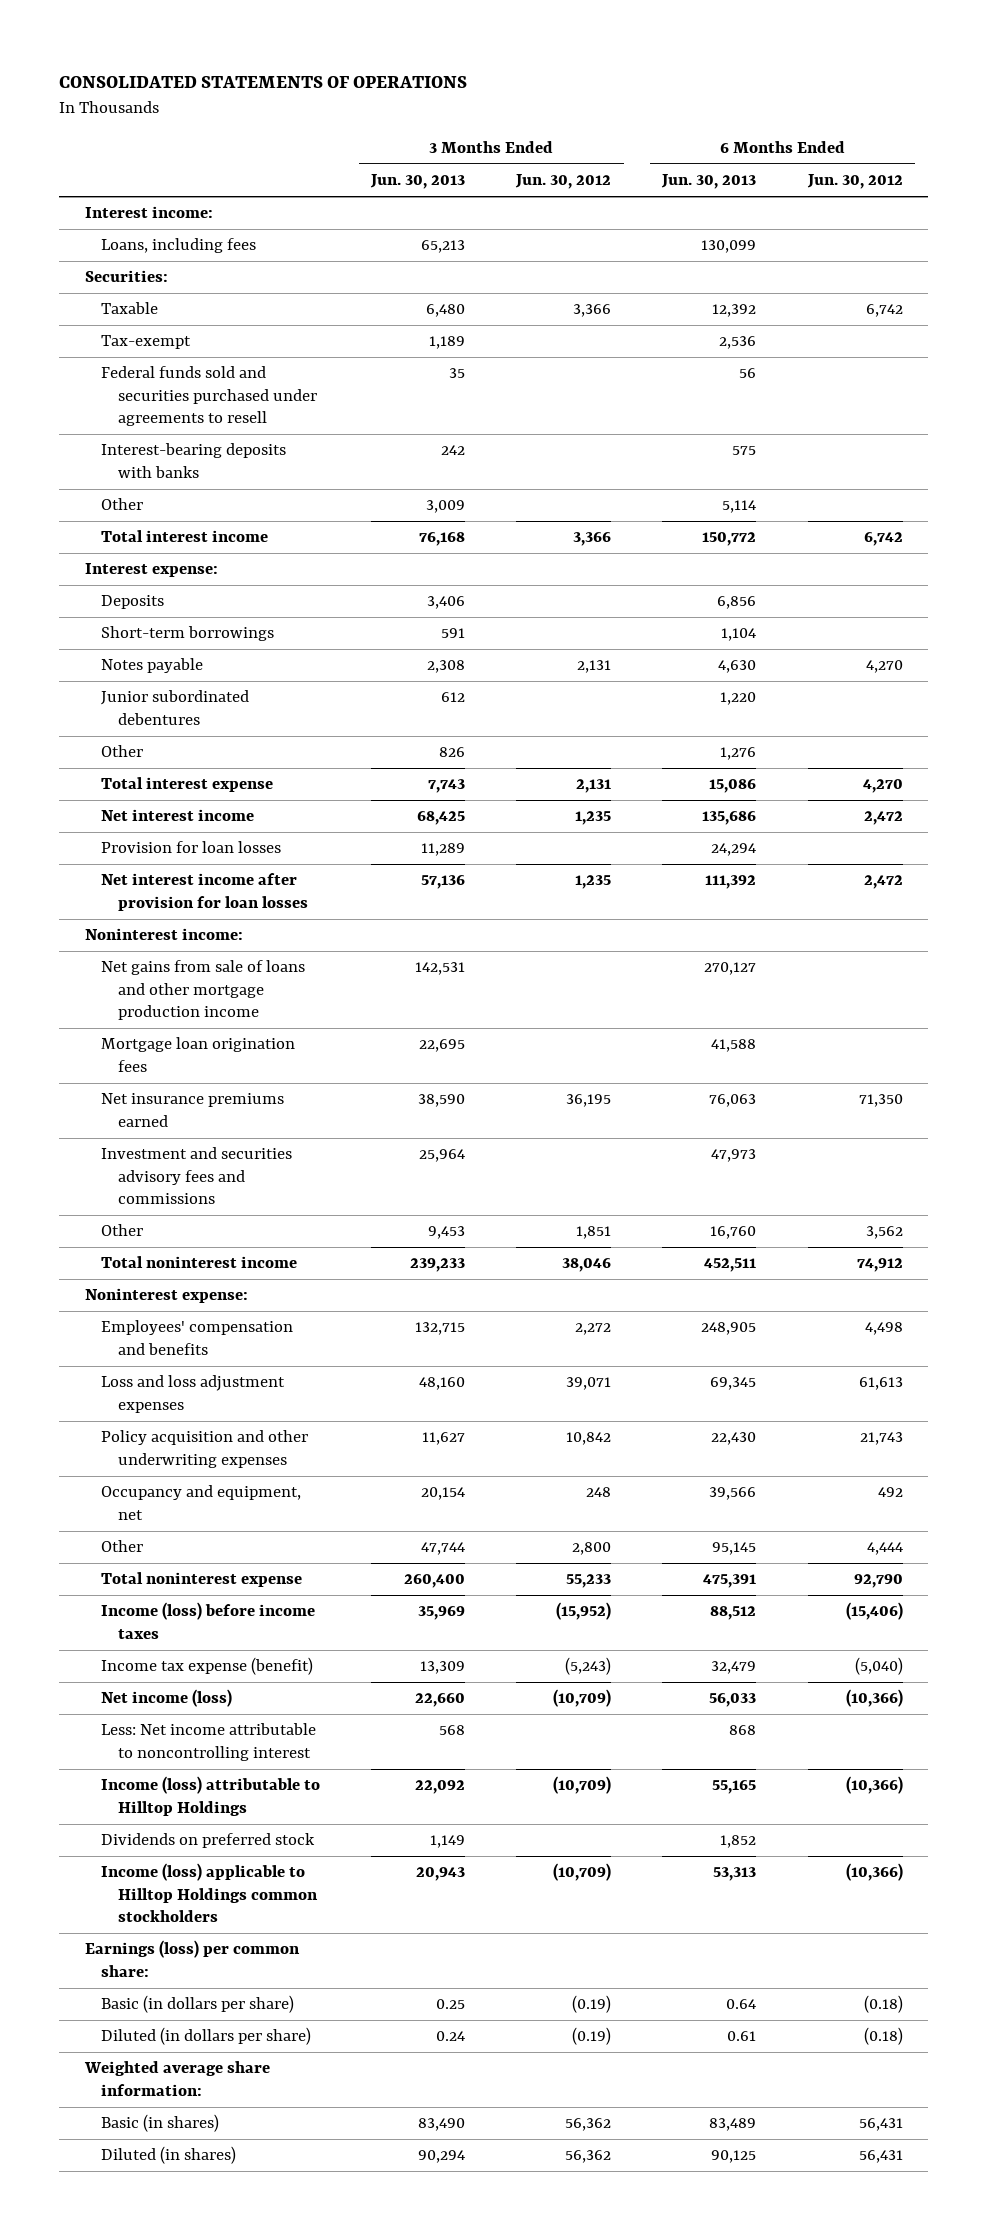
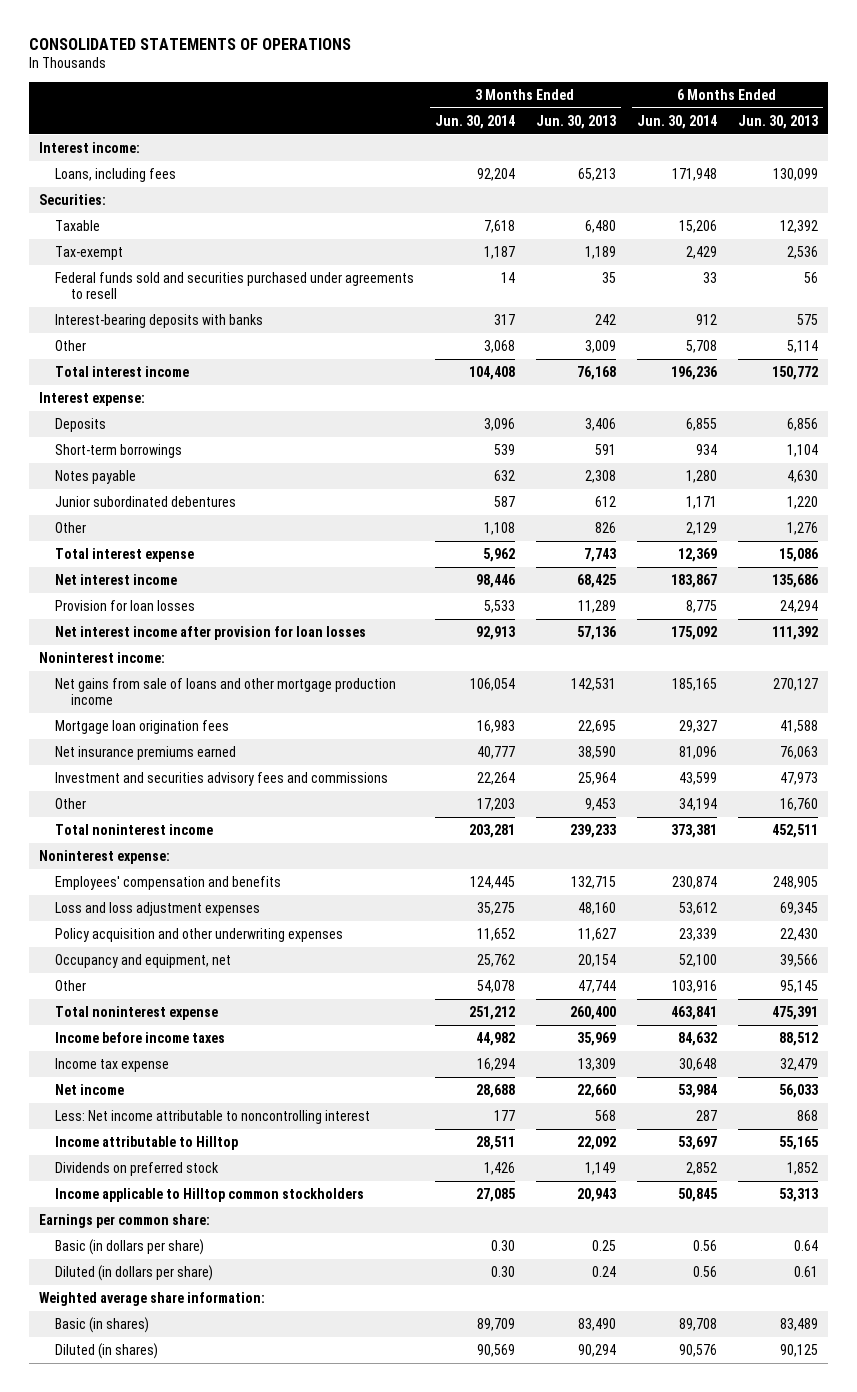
- | 3 Months Ended Jun. 30, 2013 | 3 Months Ended Jun. 30, 2012 | 6 Months Ended Jun. 30, 2013 | 6 Months Ended Jun. 30, 2012
+ | 3 Months Ended Jun. 30, 2014 | 3 Months Ended Jun. 30, 2013 | 6 Months Ended Jun. 30, 2014 | 6 Months Ended Jun. 30, 2013
- Income (loss) before income taxes | 35,969 | (15,952) | 88,512 | (15,406)
- Income tax expense (benefit) | 13,309 | (5,243) | 32,479 | (5,040)
- Net income (loss) | 22,660 | (10,709) | 56,033 | (10,366)
+ Income before income taxes | 44,982 | 35,969 | 84,632 | 88,512
+ Income tax expense | 16,294 | 13,309 | 30,648 | 32,479
+ Net income | 28,688 | 22,660 | 53,984 | 56,033
- Income (loss) attributable to Hilltop Holdings | 22,092 | (10,709) | 55,165 | (10,366)
+ Income attributable to Hilltop | 28,511 | 22,092 | 53,697 | 55,165
- Income (loss) applicable to Hilltop Holdings common stockholders | 20,943 | (10,709) | 53,313 | (10,366)
- Earnings (loss) per common share:
+ Income applicable to Hilltop common stockholders | 27,085 | 20,943 | 50,845 | 53,313
+ Earnings per common share:

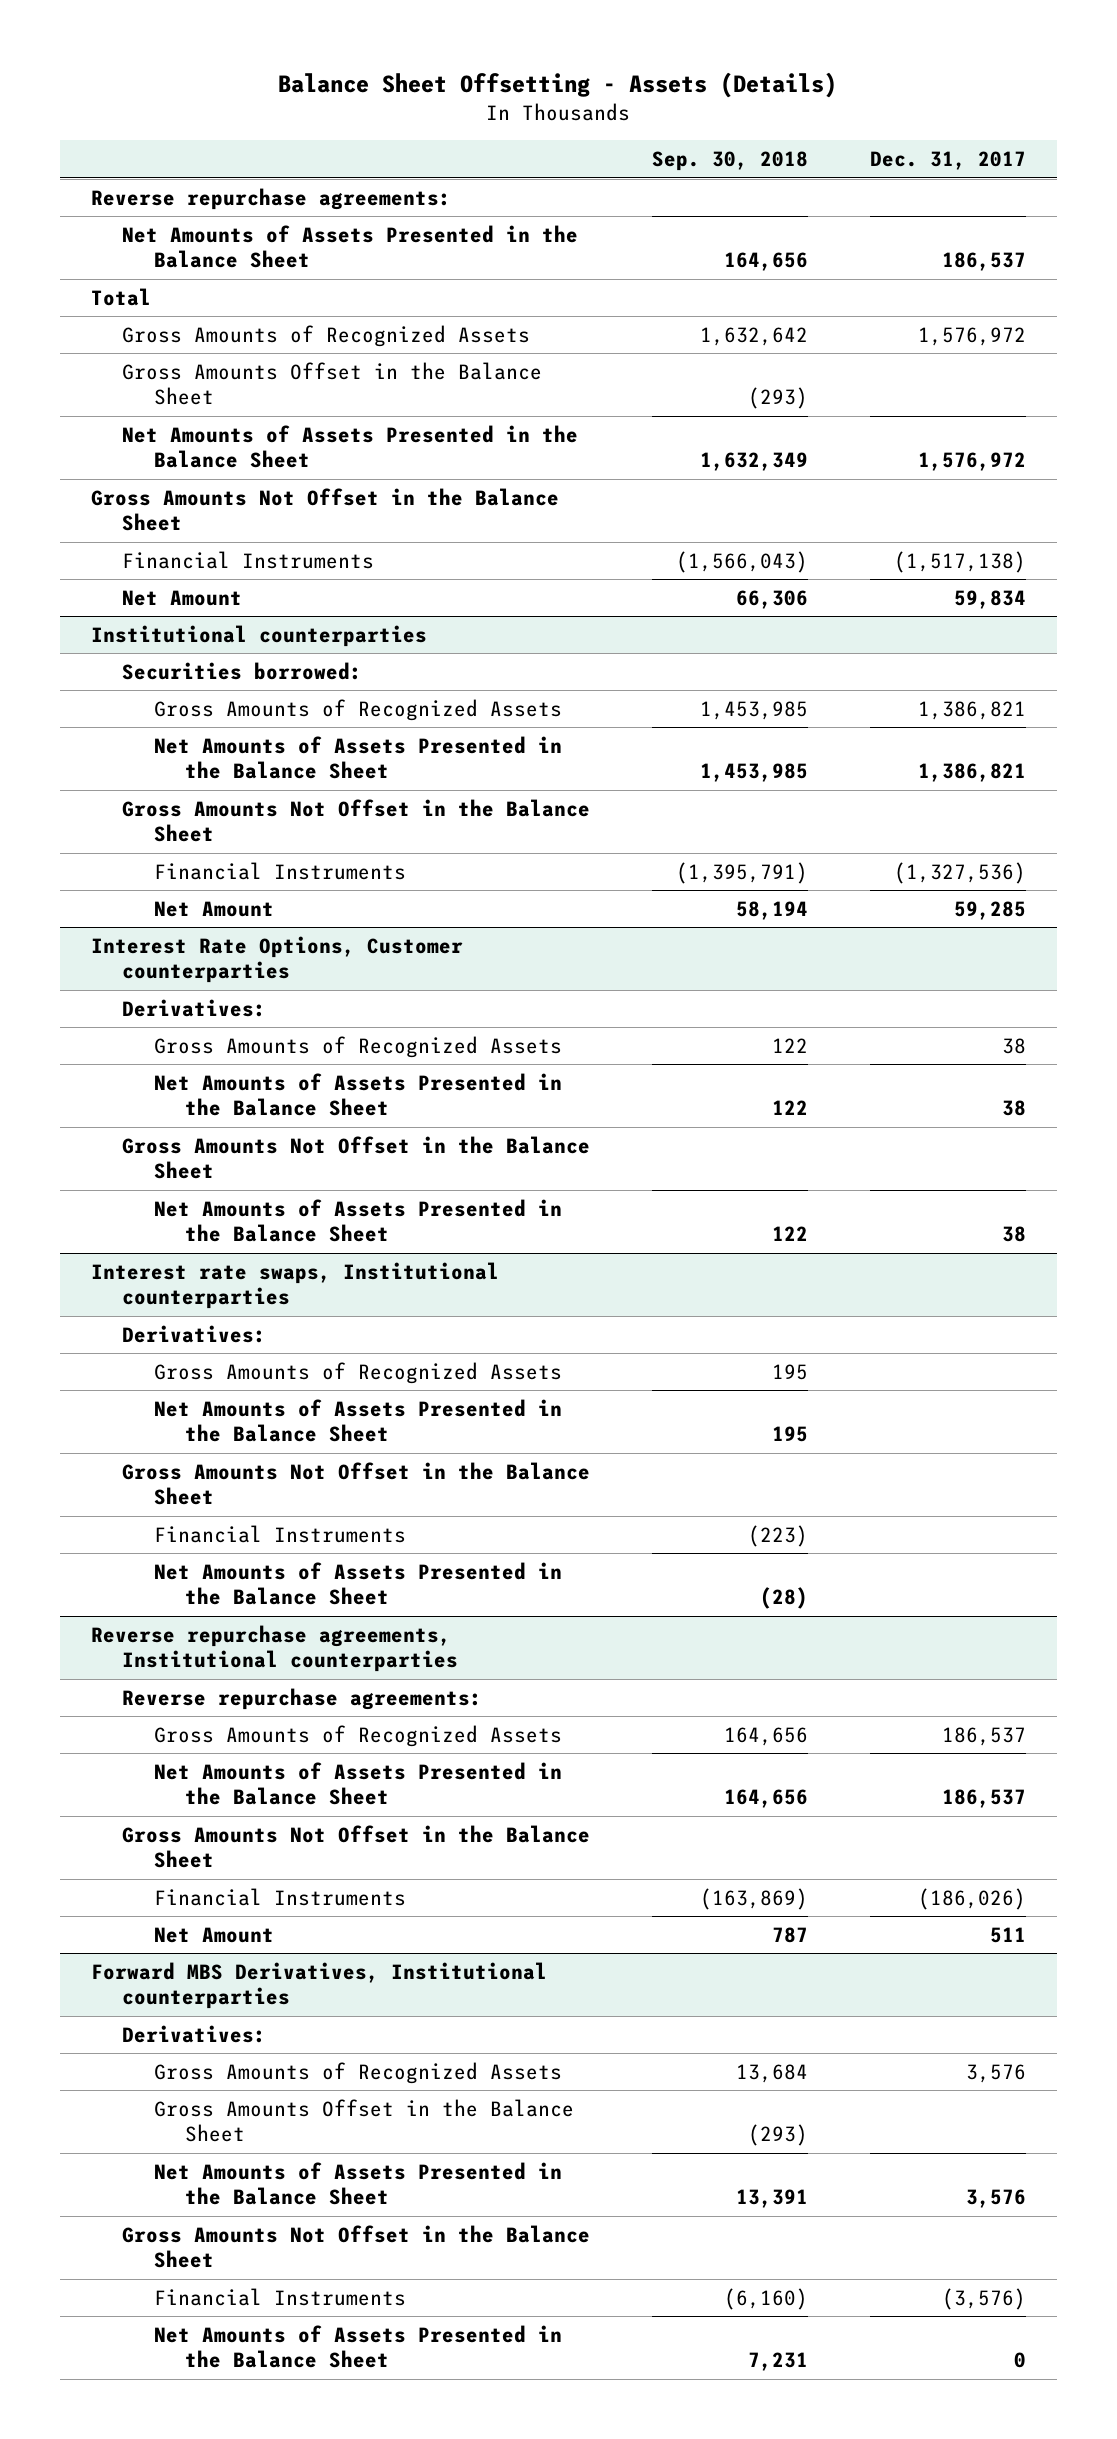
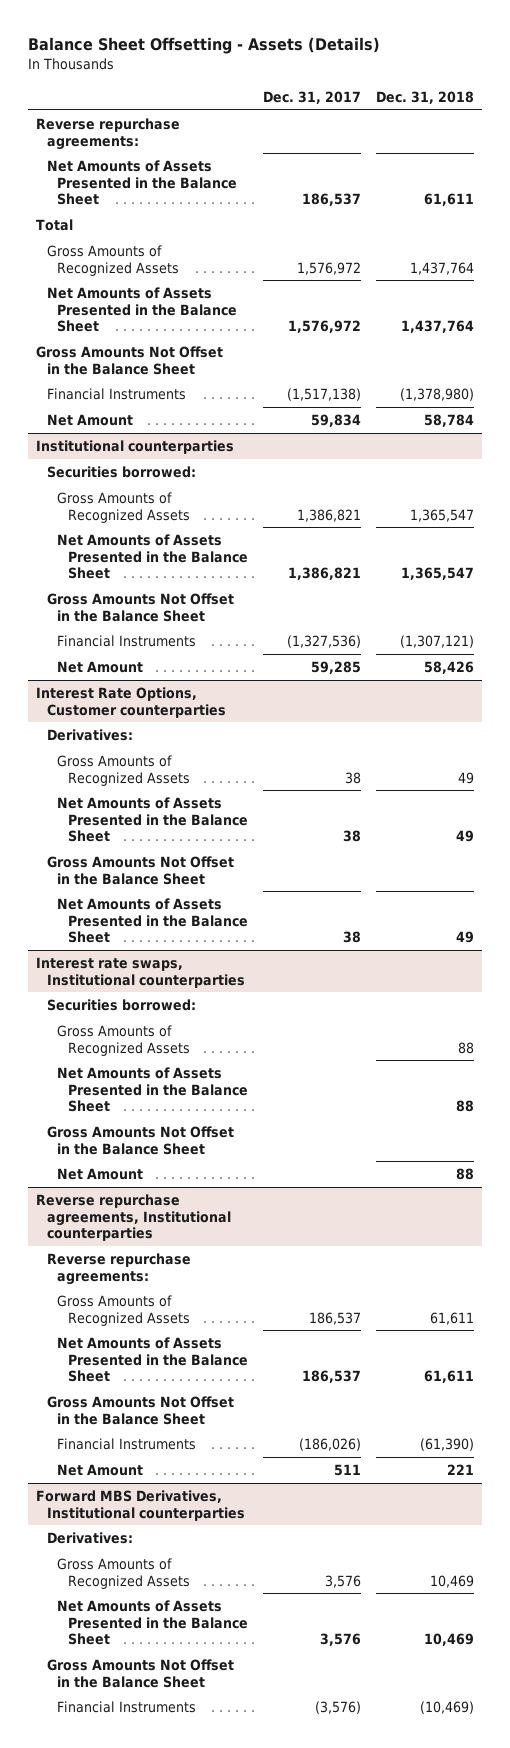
- | Sep. 30, 2018 | Dec. 31, 2017
+ | Dec. 31, 2017 | Dec. 31, 2018
- Gross Amounts Offset in the Balance Sheet | (293) |
@ Interest rate swaps, Institutional counterparties
- Derivatives:
+ Securities borrowed:
- Financial Instruments | (223) |
- Net Amounts of Assets Presented in the Balance Sheet | (28) |
+ Net Amount | | 88
@ Forward MBS Derivatives, Institutional counterparties
- Gross Amounts Offset in the Balance Sheet | (293) |
- Net Amounts of Assets Presented in the Balance Sheet | 7,231 | 0

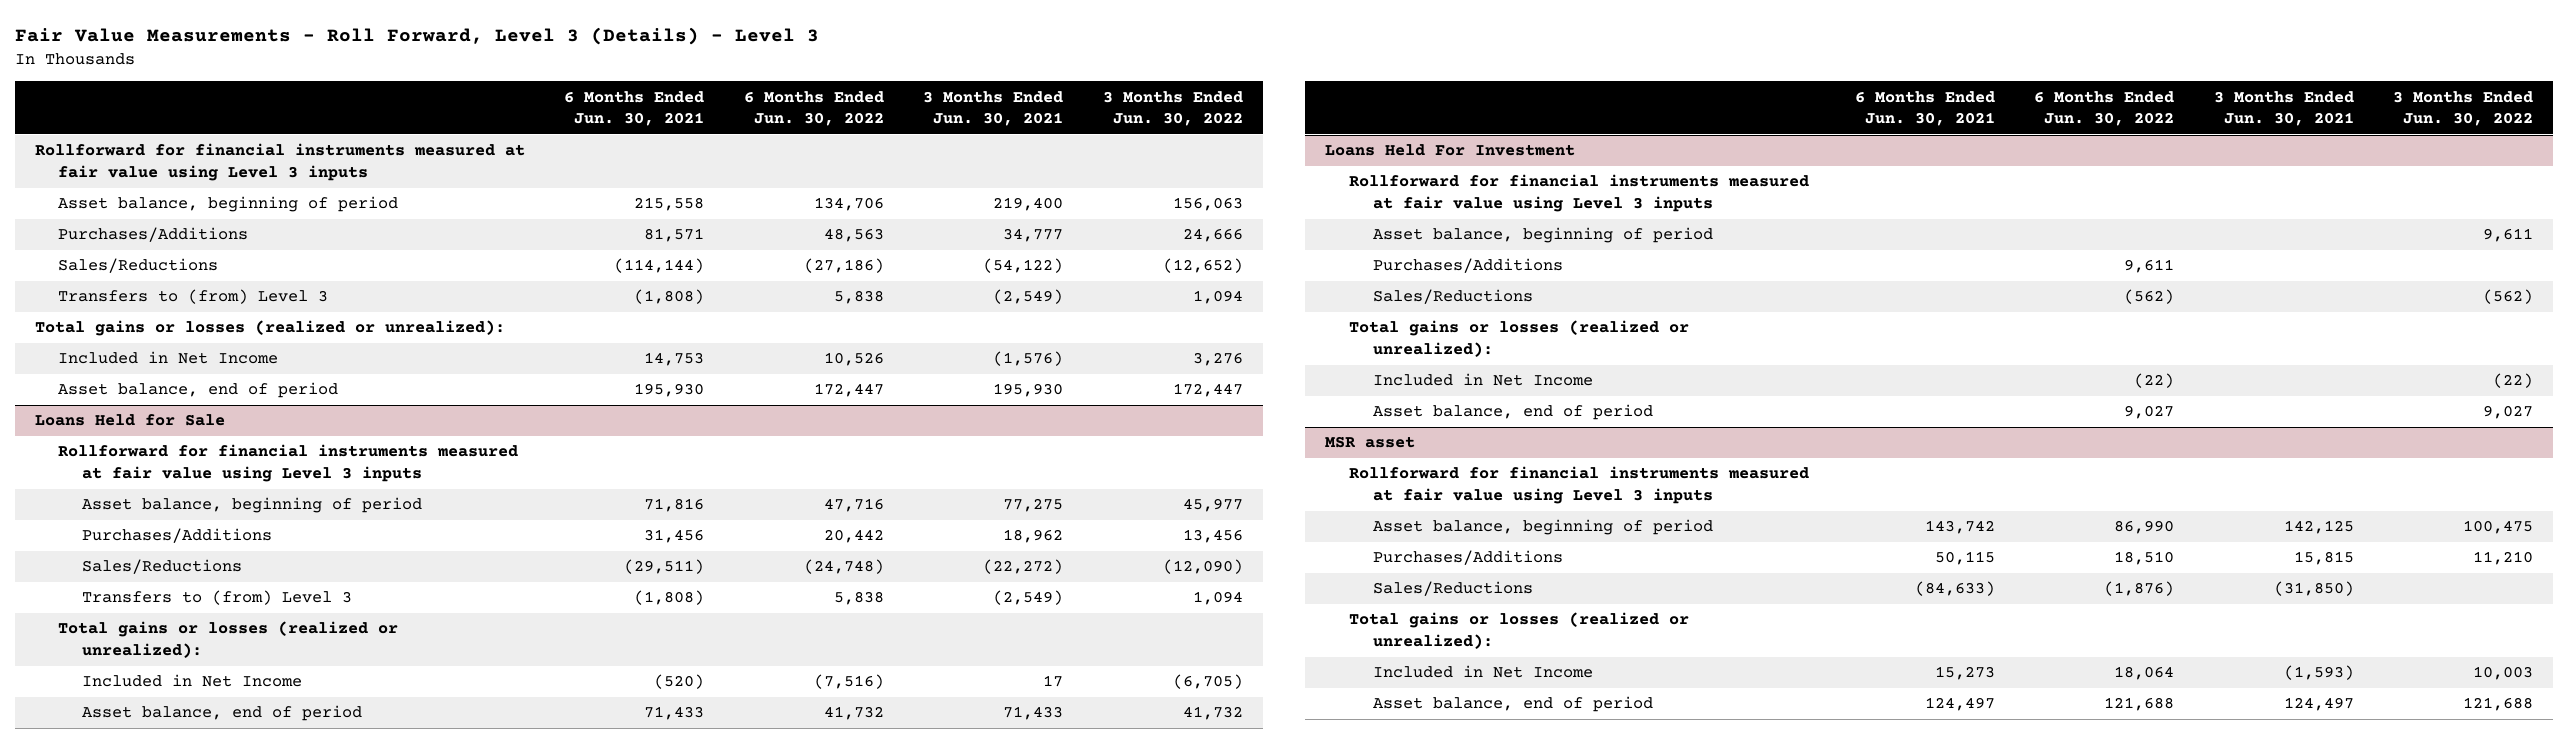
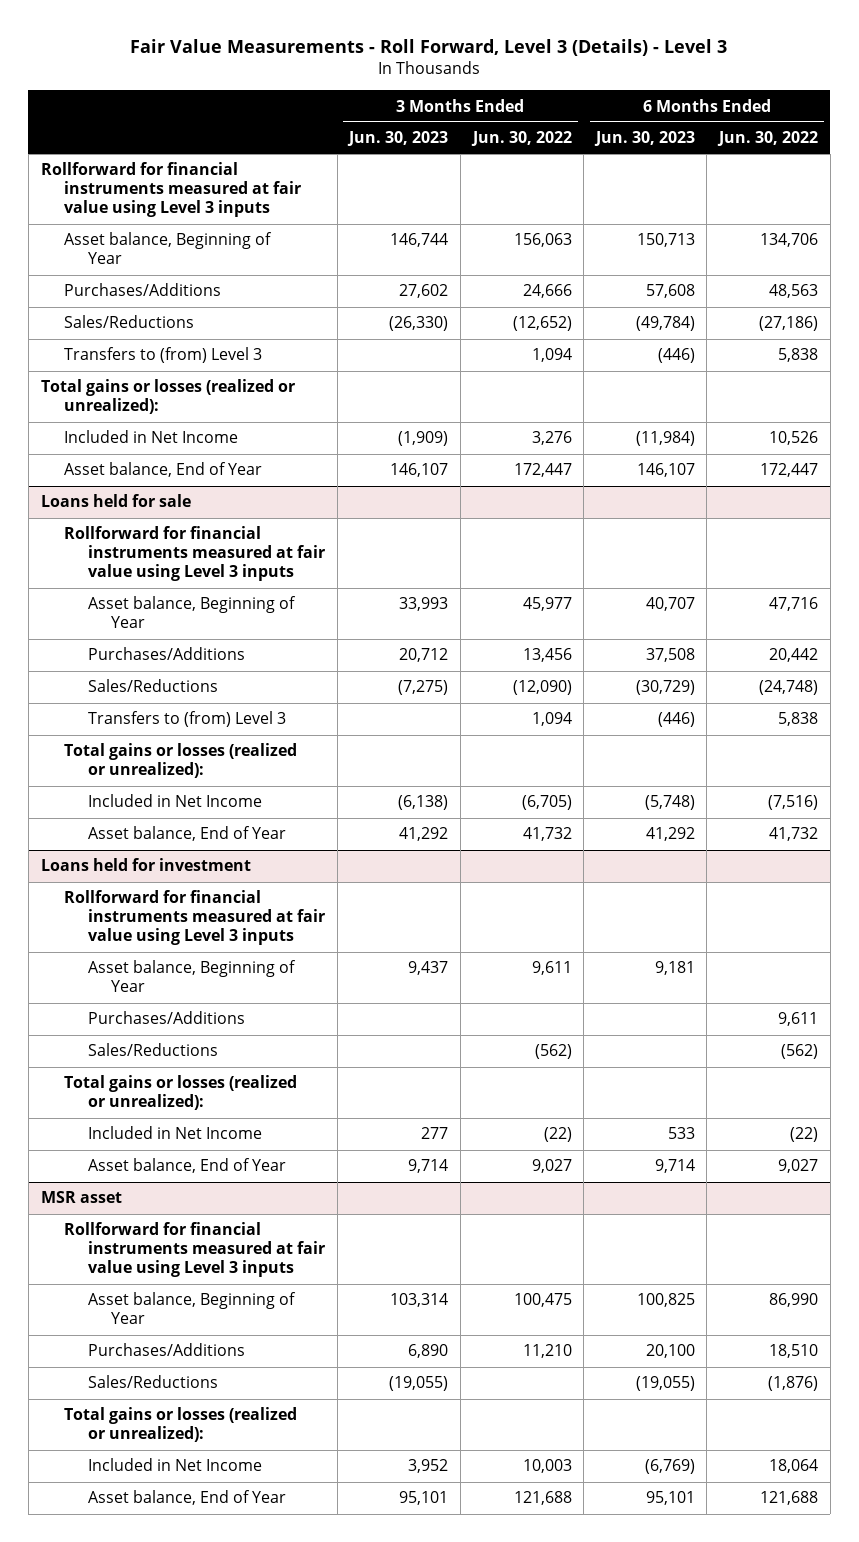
- | 6 Months Ended Jun. 30, 2021 | 6 Months Ended Jun. 30, 2022 | 3 Months Ended Jun. 30, 2021 | 3 Months Ended Jun. 30, 2022
+ | 3 Months Ended Jun. 30, 2023 | 3 Months Ended Jun. 30, 2022 | 6 Months Ended Jun. 30, 2023 | 6 Months Ended Jun. 30, 2022
- Asset balance, beginning of period | 215,558 | 134,706 | 219,400 | 156,063
+ Asset balance, Beginning of Year | 146,744 | 156,063 | 150,713 | 134,706
- Asset balance, end of period | 195,930 | 172,447 | 195,930 | 172,447
- Loans Held for Sale
+ Asset balance, End of Year | 146,107 | 172,447 | 146,107 | 172,447
+ Loans held for sale
- Asset balance, beginning of period | 71,816 | 47,716 | 77,275 | 45,977
+ Asset balance, Beginning of Year | 33,993 | 45,977 | 40,707 | 47,716
- Asset balance, end of period | 71,433 | 41,732 | 71,433 | 41,732
- Loans Held For Investment
+ Asset balance, End of Year | 41,292 | 41,732 | 41,292 | 41,732
+ Loans held for investment
- Asset balance, beginning of period | | | | 9,611
+ Asset balance, Beginning of Year | 9,437 | 9,611 | 9,181 |
- Asset balance, end of period | | 9,027 | | 9,027
+ Asset balance, End of Year | 9,714 | 9,027 | 9,714 | 9,027
@ MSR asset
- Asset balance, beginning of period | 143,742 | 86,990 | 142,125 | 100,475
+ Asset balance, Beginning of Year | 103,314 | 100,475 | 100,825 | 86,990
- Asset balance, end of period | 124,497 | 121,688 | 124,497 | 121,688
+ Asset balance, End of Year | 95,101 | 121,688 | 95,101 | 121,688

